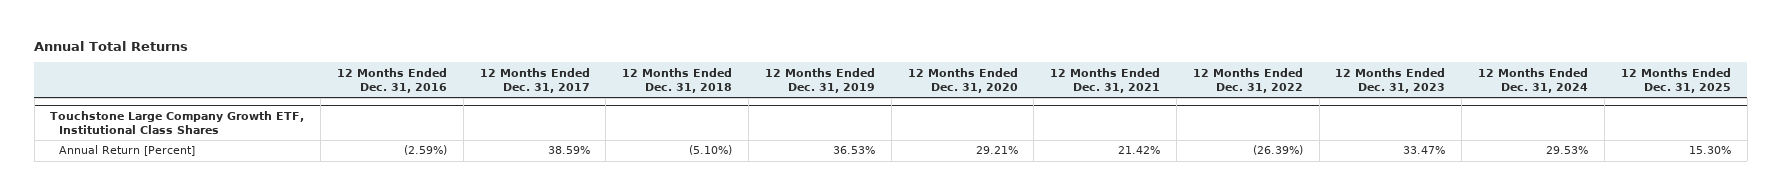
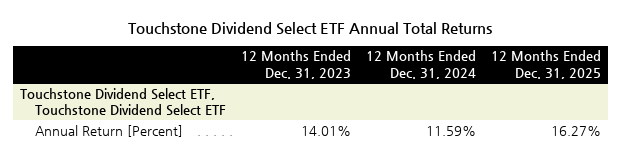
- Annual Total Returns
+ Touchstone Dividend Select ETF Annual Total Returns
- | 12 Months Ended Dec. 31, 2016 | 12 Months Ended Dec. 31, 2017 | 12 Months Ended Dec. 31, 2018 | 12 Months Ended Dec. 31, 2019 | 12 Months Ended Dec. 31, 2020 | 12 Months Ended Dec. 31, 2021 | 12 Months Ended Dec. 31, 2022 | 12 Months Ended Dec. 31, 2023 | 12 Months Ended Dec. 31, 2024 | 12 Months Ended Dec. 31, 2025
+ | 12 Months Ended Dec. 31, 2023 | 12 Months Ended Dec. 31, 2024 | 12 Months Ended Dec. 31, 2025
- Touchstone Large Company Growth ETF, Institutional Class Shares
- Annual Return [Percent] | (2.59%) | 38.59% | (5.10%) | 36.53% | 29.21% | 21.42% | (26.39%) | 33.47% | 29.53% | 15.30%
+ Touchstone Dividend Select ETF, Touchstone Dividend Select ETF
+ Annual Return [Percent] | 14.01% | 11.59% | 16.27%

